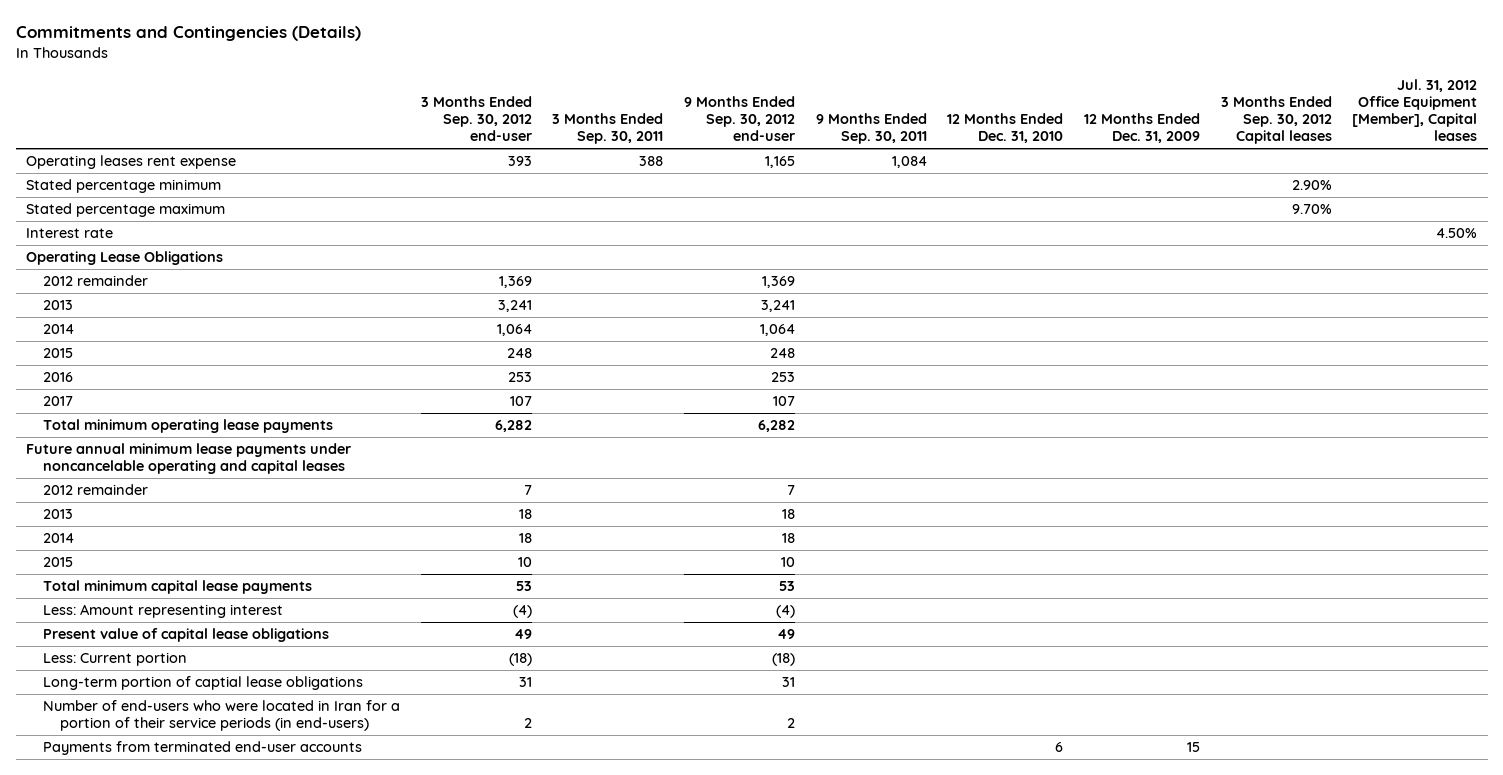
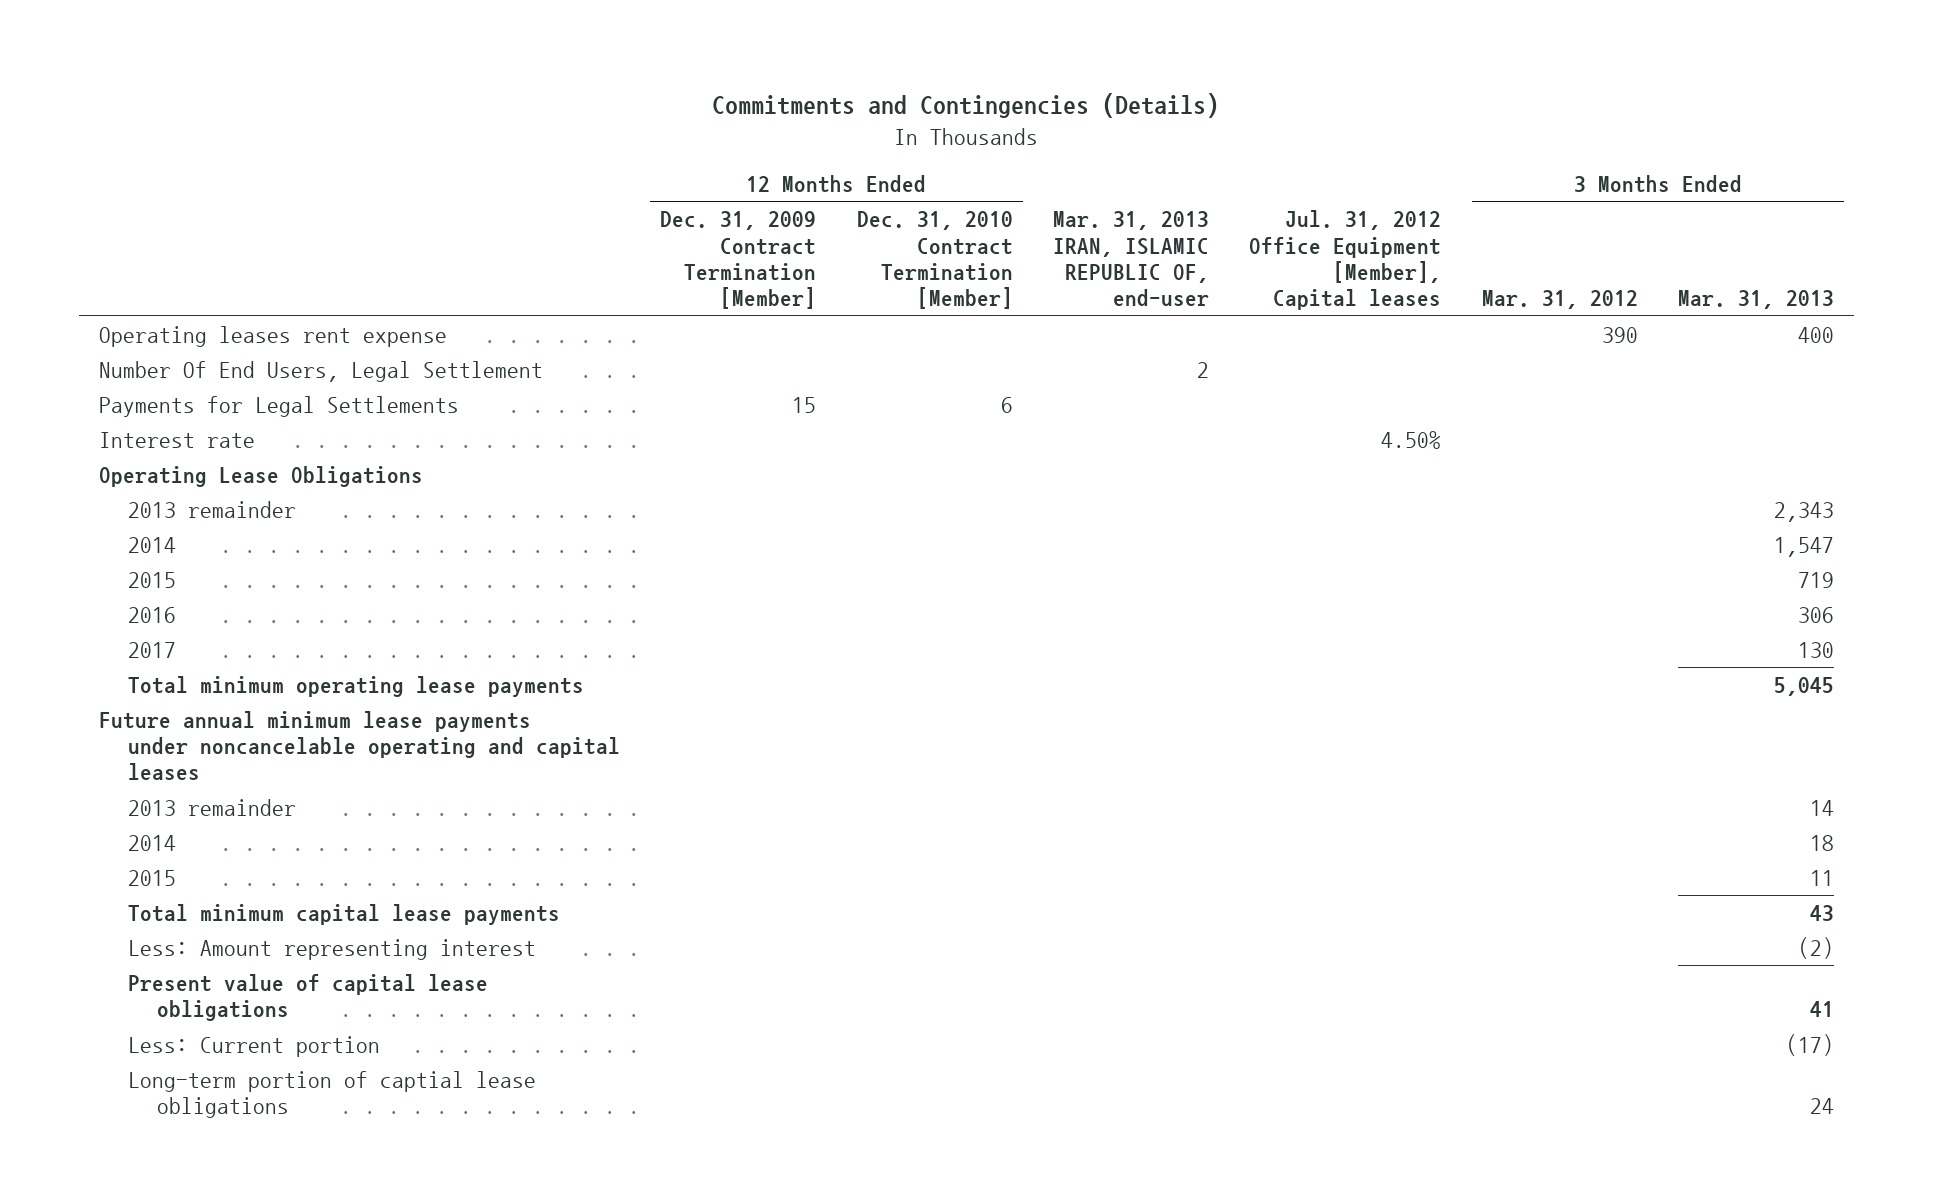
- | 3 Months Ended Sep. 30, 2012 end-user | 3 Months Ended Sep. 30, 2011 | 9 Months Ended Sep. 30, 2012 end-user | 9 Months Ended Sep. 30, 2011 | 12 Months Ended Dec. 31, 2010 | 12 Months Ended Dec. 31, 2009 | 3 Months Ended Sep. 30, 2012 Capital leases | Jul. 31, 2012 Office Equipment [Member], Capital leases
+ | 12 Months Ended Dec. 31, 2009 Contract Termination [Member] | 12 Months Ended Dec. 31, 2010 Contract Termination [Member] | Mar. 31, 2013 IRAN, ISLAMIC REPUBLIC OF, end-user | Jul. 31, 2012 Office Equipment [Member], Capital leases | 3 Months Ended Mar. 31, 2012 | 3 Months Ended Mar. 31, 2013
- Stated percentage minimum | | | | | | | 2.90% |
- Stated percentage maximum | | | | | | | 9.70% |
+ Number Of End Users, Legal Settlement | | | 2 | | |
+ Payments for Legal Settlements | 15 | 6 | | | |
- 2012 remainder | 1,369 | | 1,369 | | | | |
- 2013 | 3,241 | | 3,241 | | | | |
+ 2013 remainder | | | | | | 2,343
- 2012 remainder | 7 | | 7 | | | | |
- 2013 | 18 | | 18 | | | | |
+ 2013 remainder | | | | | | 14
- Number of end-users who were located in Iran for a portion of their service periods (in end-users) | 2 | | 2 | | | | |
- Payments from terminated end-user accounts | | | | | 6 | 15 | |

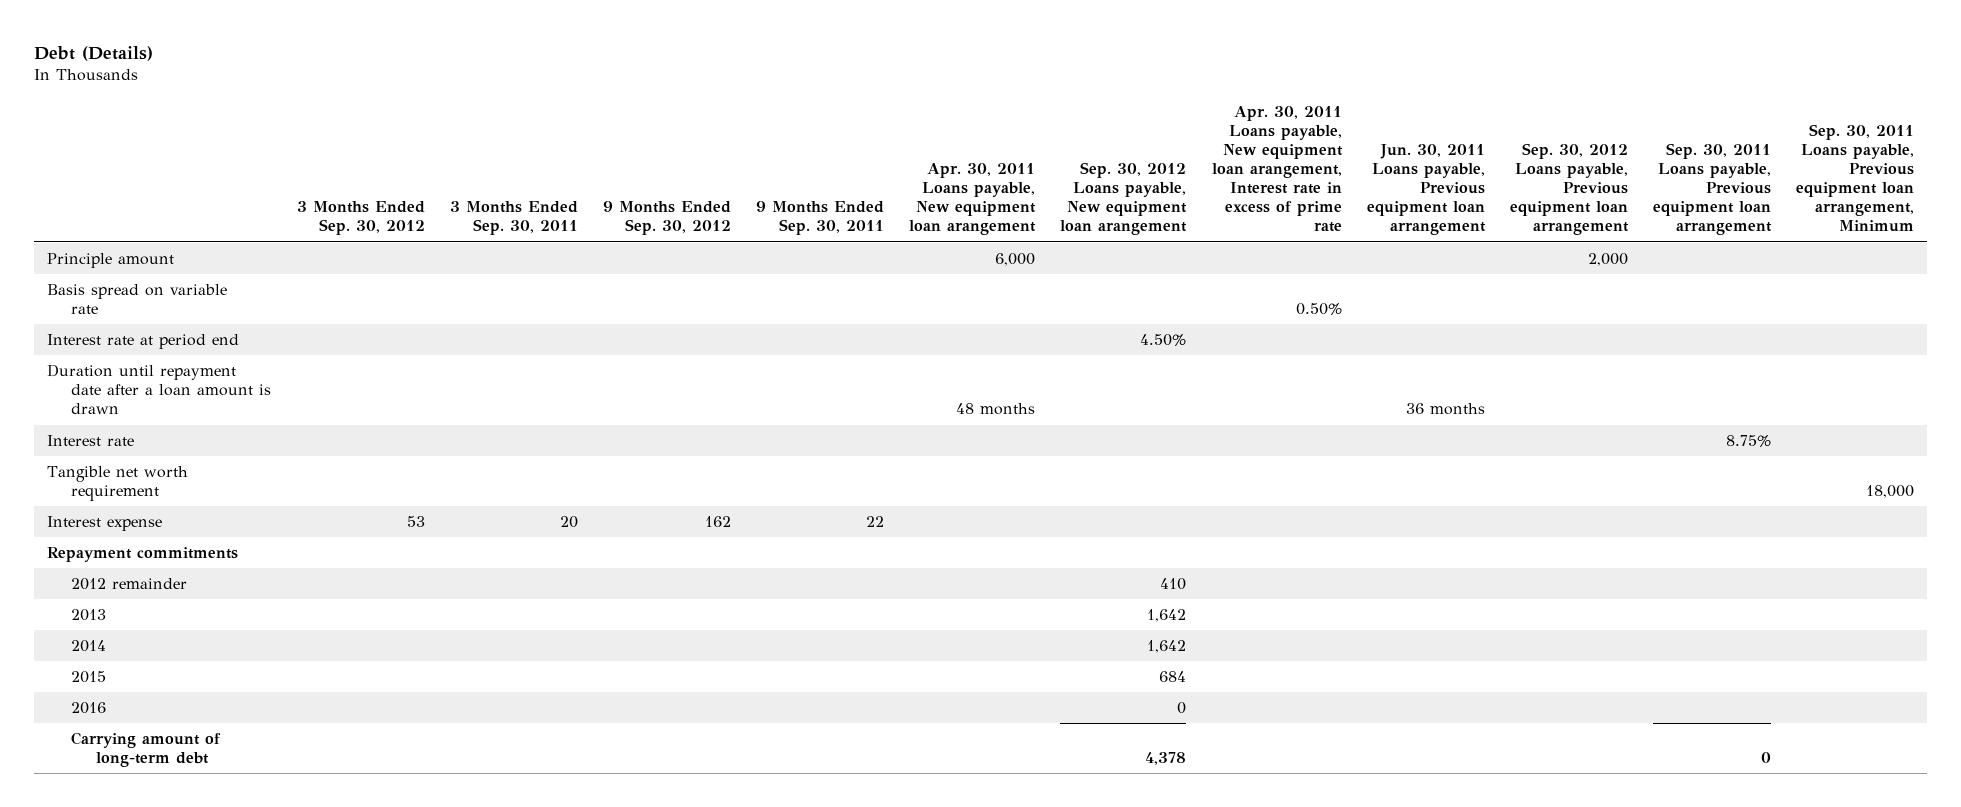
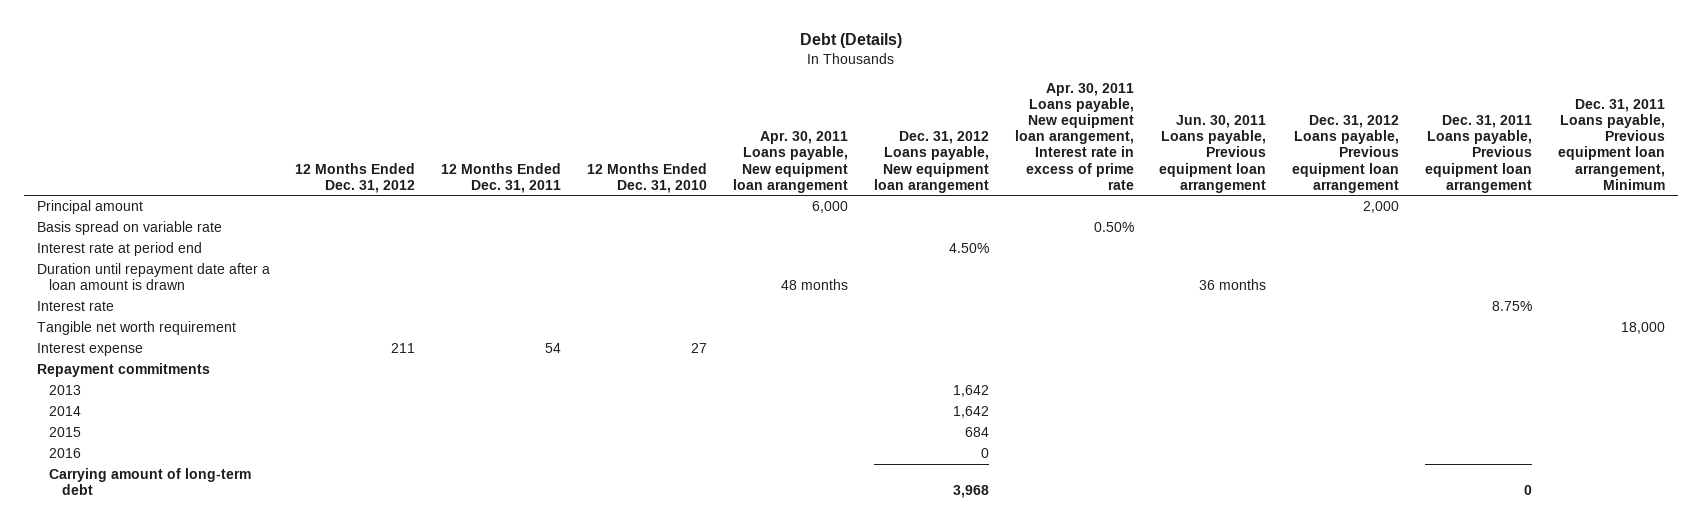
- | 3 Months Ended Sep. 30, 2012 | 3 Months Ended Sep. 30, 2011 | 9 Months Ended Sep. 30, 2012 | 9 Months Ended Sep. 30, 2011 | Apr. 30, 2011 Loans payable, New equipment loan arangement | Sep. 30, 2012 Loans payable, New equipment loan arangement | Apr. 30, 2011 Loans payable, New equipment loan arangement, Interest rate in excess of prime rate | Jun. 30, 2011 Loans payable, Previous equipment loan arrangement | Sep. 30, 2012 Loans payable, Previous equipment loan arrangement | Sep. 30, 2011 Loans payable, Previous equipment loan arrangement | Sep. 30, 2011 Loans payable, Previous equipment loan arrangement, Minimum
+ | 12 Months Ended Dec. 31, 2012 | 12 Months Ended Dec. 31, 2011 | 12 Months Ended Dec. 31, 2010 | Apr. 30, 2011 Loans payable, New equipment loan arangement | Dec. 31, 2012 Loans payable, New equipment loan arangement | Apr. 30, 2011 Loans payable, New equipment loan arangement, Interest rate in excess of prime rate | Jun. 30, 2011 Loans payable, Previous equipment loan arrangement | Dec. 31, 2012 Loans payable, Previous equipment loan arrangement | Dec. 31, 2011 Loans payable, Previous equipment loan arrangement | Dec. 31, 2011 Loans payable, Previous equipment loan arrangement, Minimum
- Principle amount | | | | | 6,000 | | | | 2,000 | |
+ Principal amount | | | | 6,000 | | | | 2,000 | |
- 2012 remainder | | | | | | 410 | | | | |

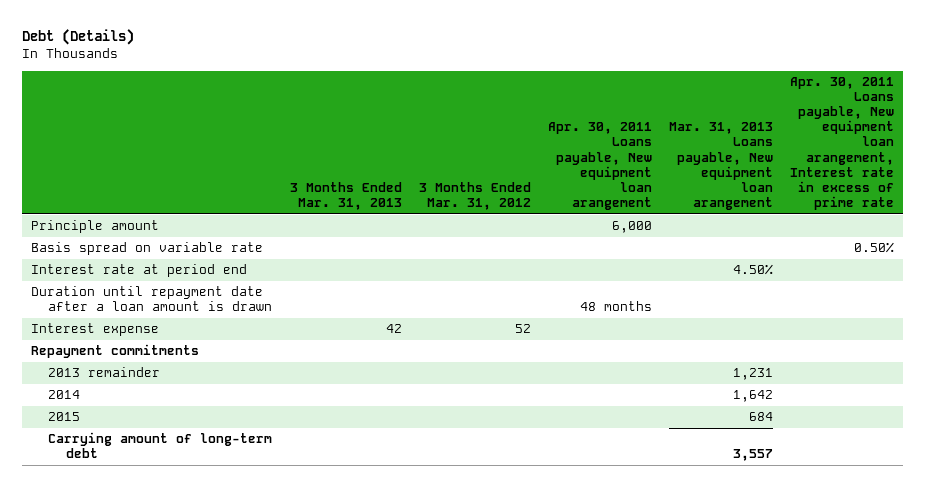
- | 12 Months Ended Dec. 31, 2012 | 12 Months Ended Dec. 31, 2011 | 12 Months Ended Dec. 31, 2010 | Apr. 30, 2011 Loans payable, New equipment loan arangement | Dec. 31, 2012 Loans payable, New equipment loan arangement | Apr. 30, 2011 Loans payable, New equipment loan arangement, Interest rate in excess of prime rate | Jun. 30, 2011 Loans payable, Previous equipment loan arrangement | Dec. 31, 2012 Loans payable, Previous equipment loan arrangement | Dec. 31, 2011 Loans payable, Previous equipment loan arrangement | Dec. 31, 2011 Loans payable, Previous equipment loan arrangement, Minimum
+ | 3 Months Ended Mar. 31, 2013 | 3 Months Ended Mar. 31, 2012 | Apr. 30, 2011 Loans payable, New equipment loan arangement | Mar. 31, 2013 Loans payable, New equipment loan arangement | Apr. 30, 2011 Loans payable, New equipment loan arangement, Interest rate in excess of prime rate
- Principal amount | | | | 6,000 | | | | 2,000 | |
+ Principle amount | | | 6,000 | |
- Interest rate | | | | | | | | | 8.75% |
- Tangible net worth requirement | | | | | | | | | | 18,000
- 2013 | | | | | 1,642 | | | | |
+ 2013 remainder | | | | 1,231 |
- 2016 | | | | | 0 | | | | |

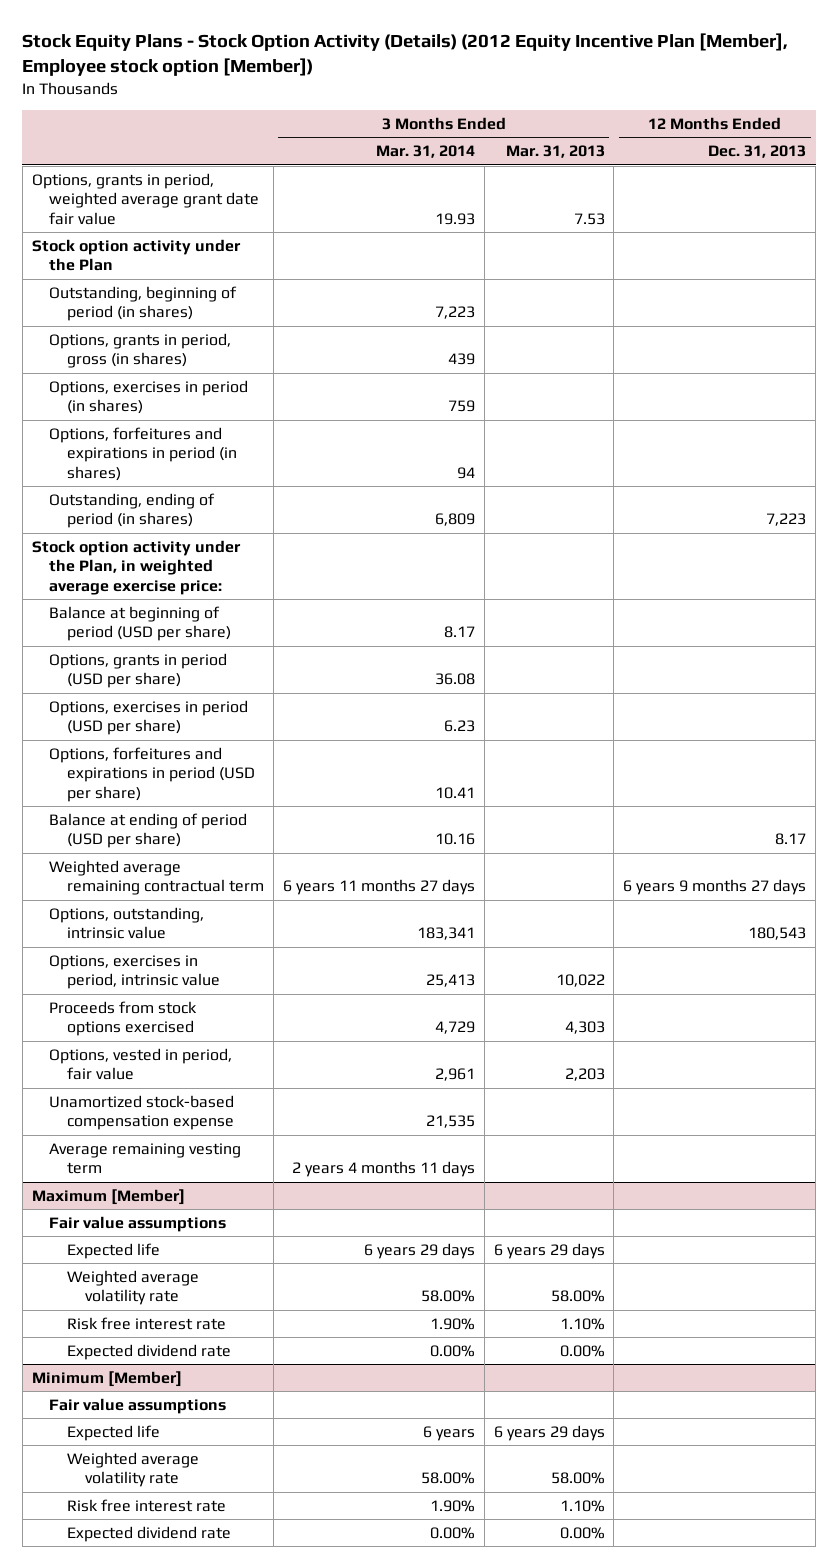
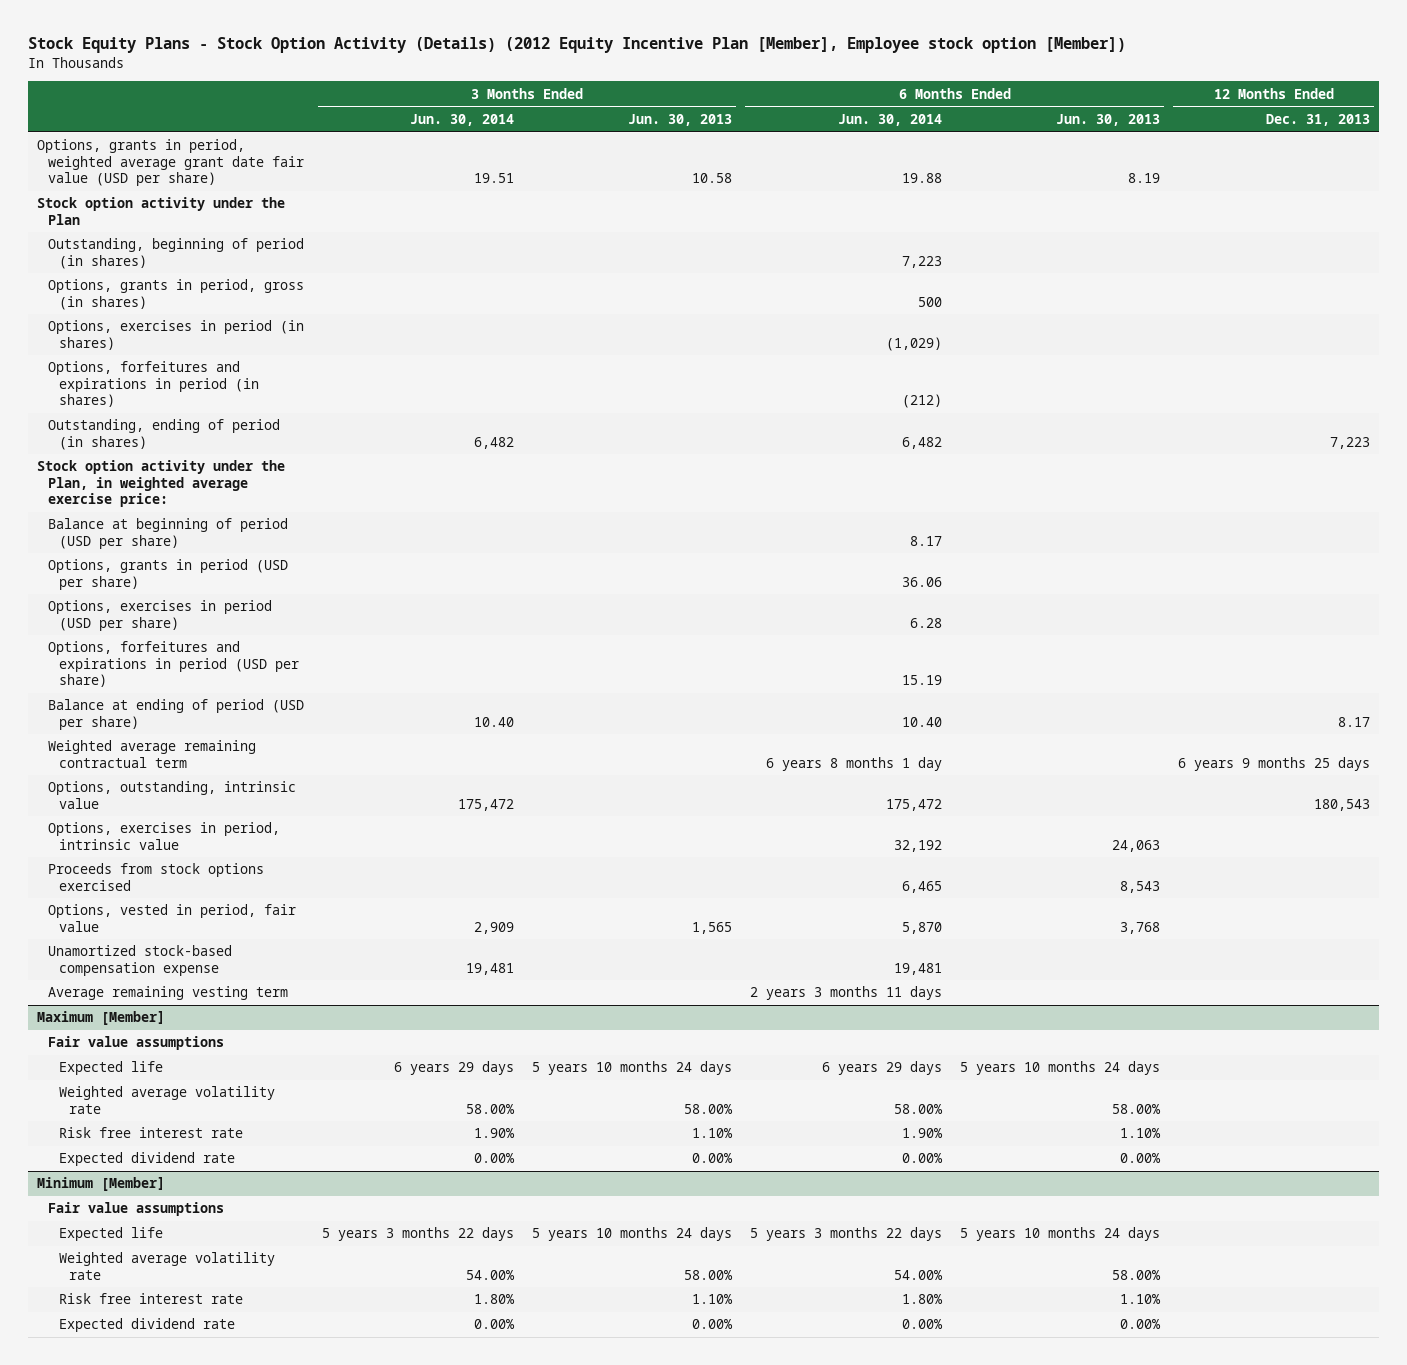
- | 3 Months Ended Mar. 31, 2014 | 3 Months Ended Mar. 31, 2013 | 12 Months Ended Dec. 31, 2013
+ | 3 Months Ended Jun. 30, 2014 | 3 Months Ended Jun. 30, 2013 | 6 Months Ended Jun. 30, 2014 | 6 Months Ended Jun. 30, 2013 | 12 Months Ended Dec. 31, 2013
- Options, grants in period, weighted average grant date fair value | 19.93 | 7.53 |
+ Options, grants in period, weighted average grant date fair value (USD per share) | 19.51 | 10.58 | 19.88 | 8.19 |
- Weighted average remaining contractual term | 6 years 11 months 27 days | | 6 years 9 months 27 days
+ Weighted average remaining contractual term | | | 6 years 8 months 1 day | | 6 years 9 months 25 days

